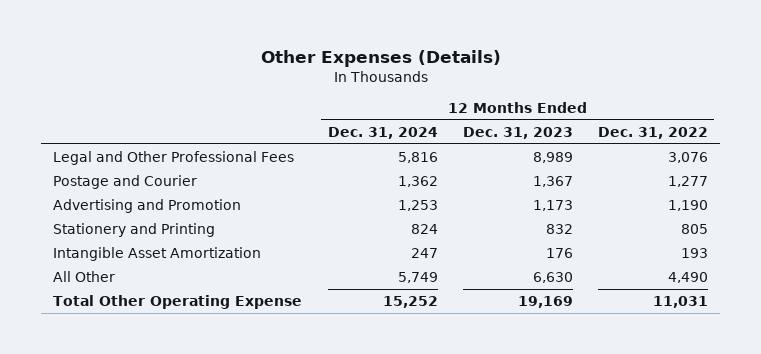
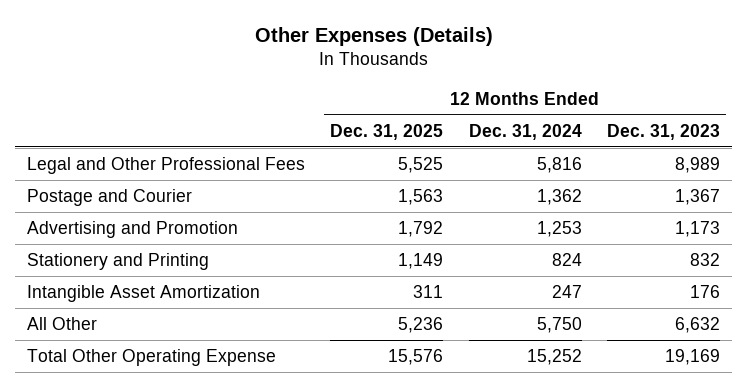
- | 12 Months Ended Dec. 31, 2024 | 12 Months Ended Dec. 31, 2023 | 12 Months Ended Dec. 31, 2022
+ | 12 Months Ended Dec. 31, 2025 | 12 Months Ended Dec. 31, 2024 | 12 Months Ended Dec. 31, 2023
- All Other | 5,749 | 6,630 | 4,490
+ All Other | 5,236 | 5,750 | 6,632

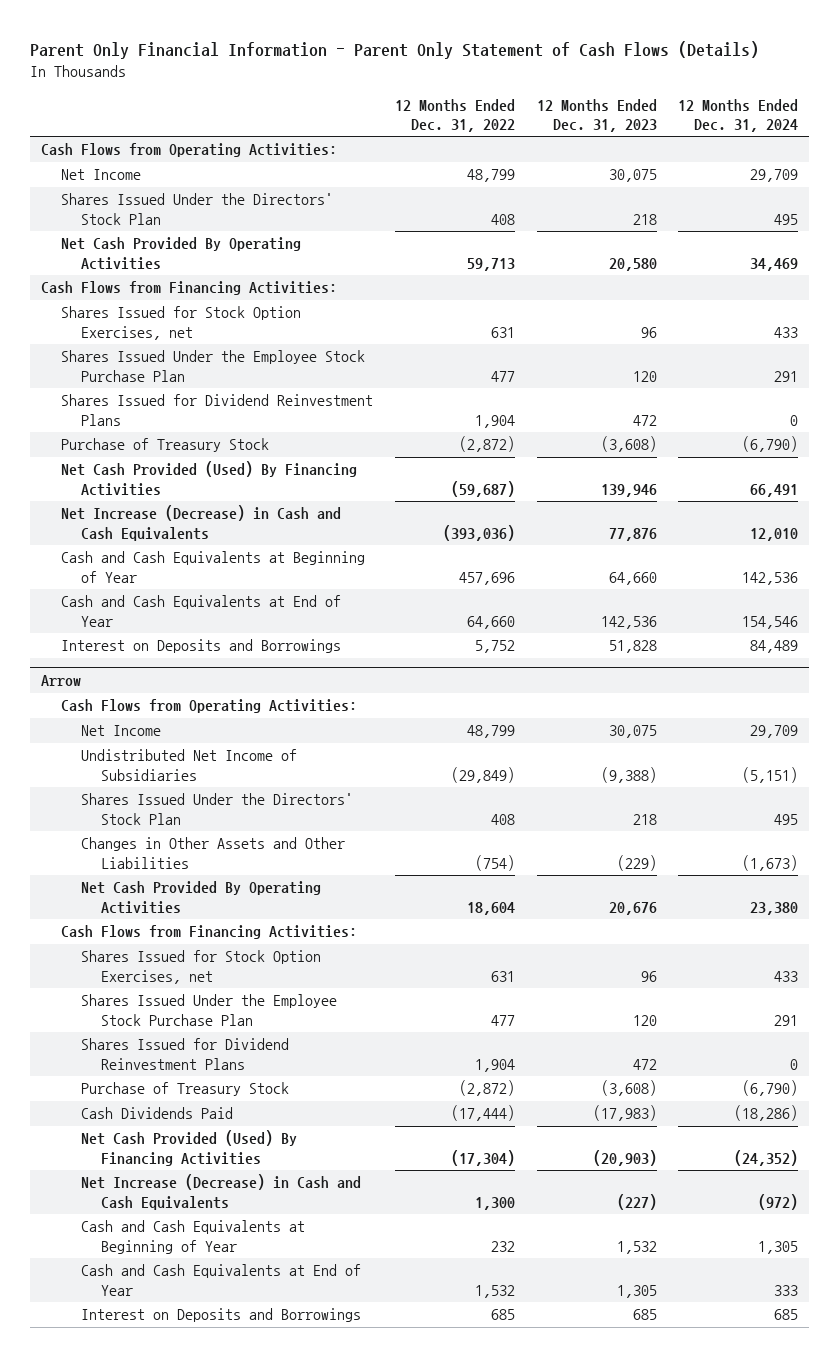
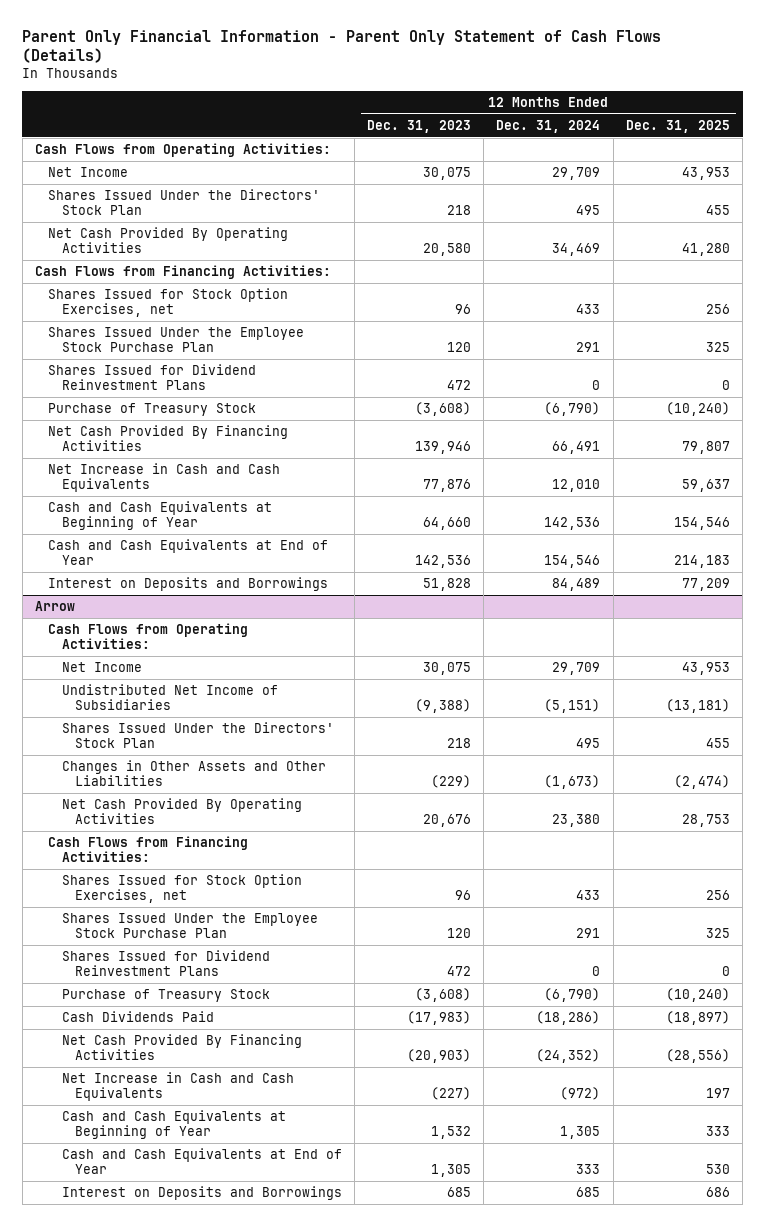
- | 12 Months Ended Dec. 31, 2022 | 12 Months Ended Dec. 31, 2023 | 12 Months Ended Dec. 31, 2024
+ | 12 Months Ended Dec. 31, 2023 | 12 Months Ended Dec. 31, 2024 | 12 Months Ended Dec. 31, 2025
- Net Cash Provided (Used) By Financing Activities | (59,687) | 139,946 | 66,491
- Net Increase (Decrease) in Cash and Cash Equivalents | (393,036) | 77,876 | 12,010
+ Net Cash Provided By Financing Activities | 139,946 | 66,491 | 79,807
+ Net Increase in Cash and Cash Equivalents | 77,876 | 12,010 | 59,637
@ Arrow
- Net Cash Provided (Used) By Financing Activities | (17,304) | (20,903) | (24,352)
- Net Increase (Decrease) in Cash and Cash Equivalents | 1,300 | (227) | (972)
+ Net Cash Provided By Financing Activities | (20,903) | (24,352) | (28,556)
+ Net Increase in Cash and Cash Equivalents | (227) | (972) | 197

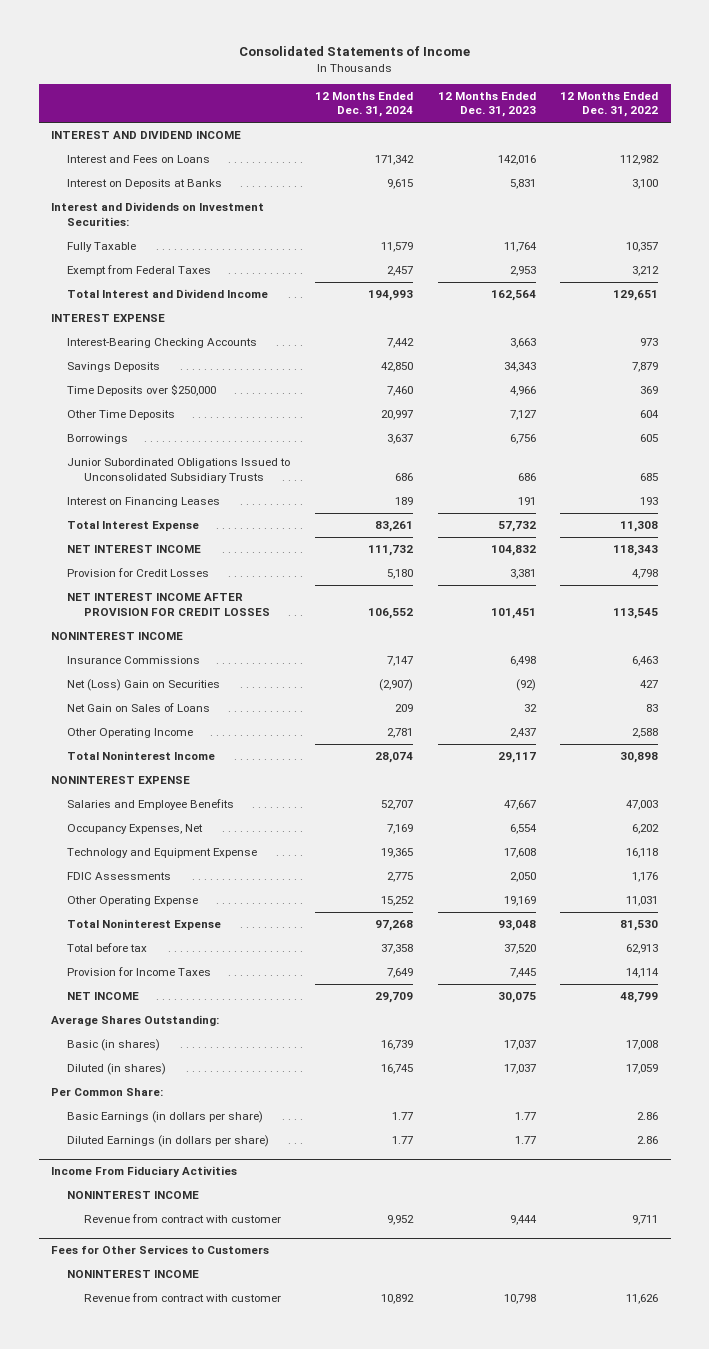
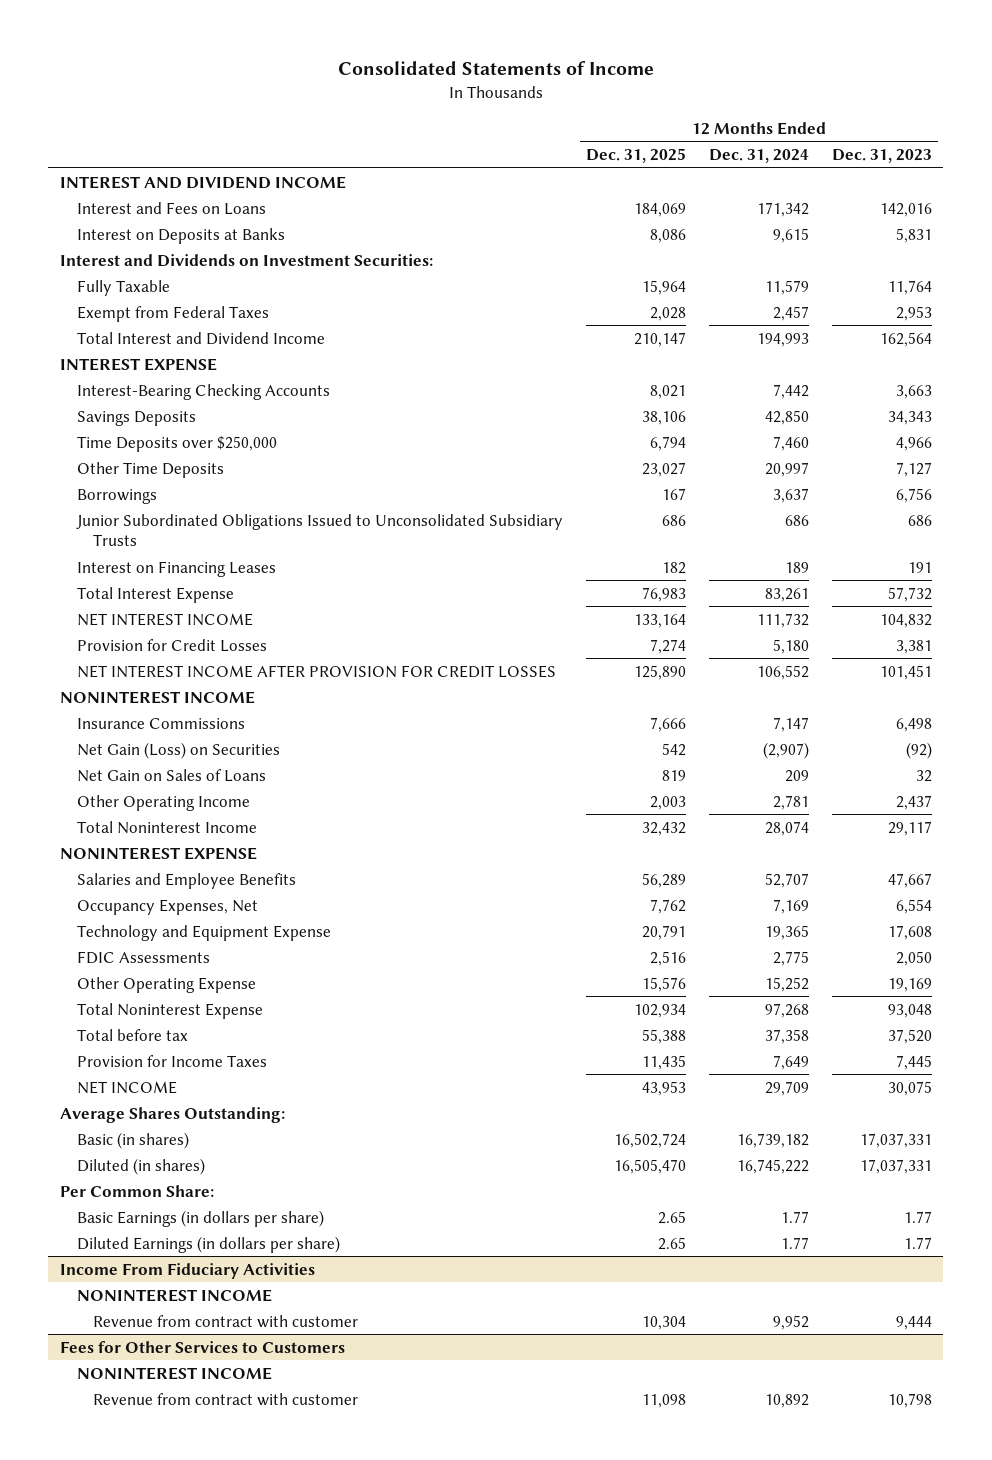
- | 12 Months Ended Dec. 31, 2024 | 12 Months Ended Dec. 31, 2023 | 12 Months Ended Dec. 31, 2022
+ | 12 Months Ended Dec. 31, 2025 | 12 Months Ended Dec. 31, 2024 | 12 Months Ended Dec. 31, 2023
- Net (Loss) Gain on Securities | (2,907) | (92) | 427
+ Net Gain (Loss) on Securities | 542 | (2,907) | (92)
- Basic (in shares) | 16,739 | 17,037 | 17,008
- Diluted (in shares) | 16,745 | 17,037 | 17,059
+ Basic (in shares) | 16,502,724 | 16,739,182 | 17,037,331
+ Diluted (in shares) | 16,505,470 | 16,745,222 | 17,037,331

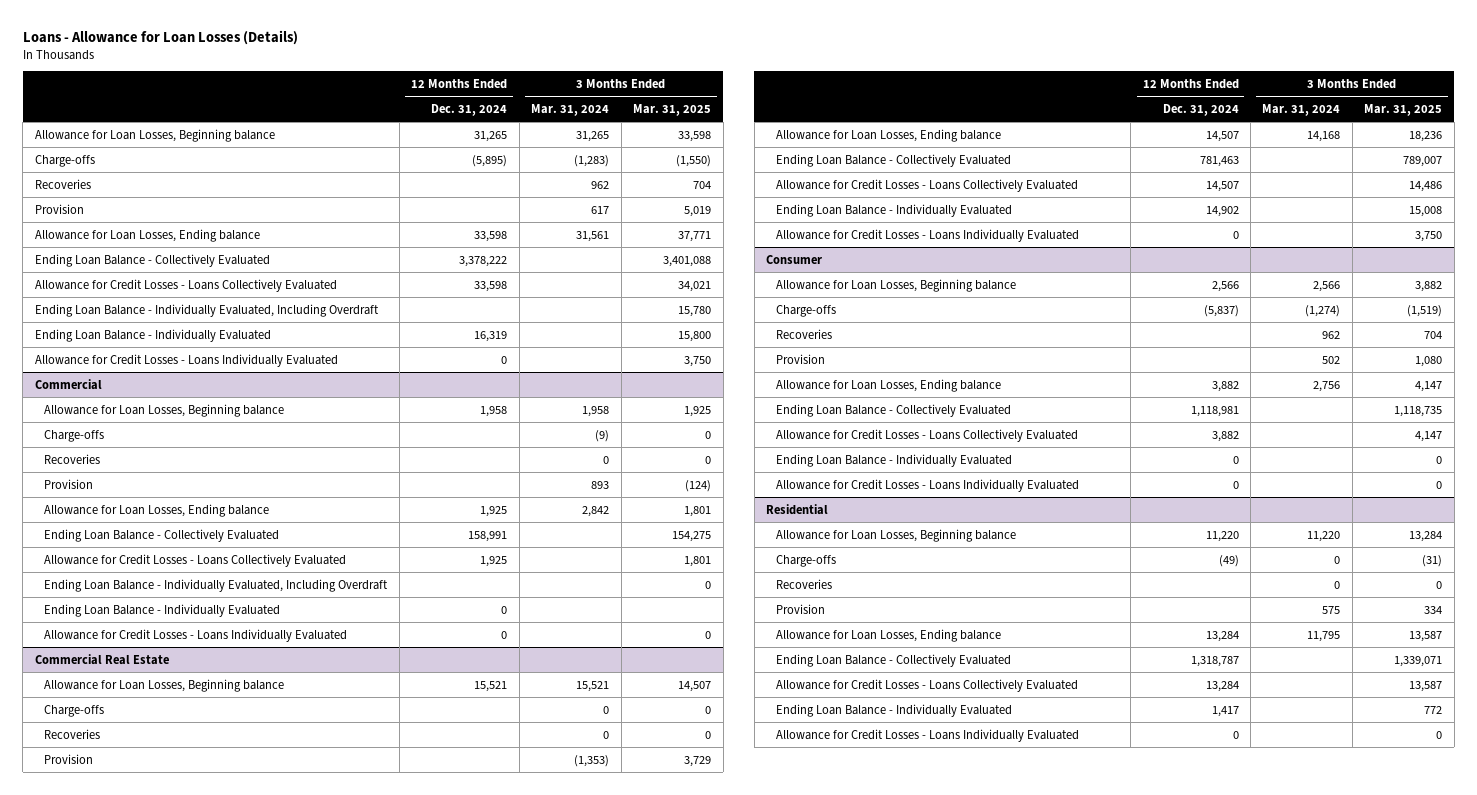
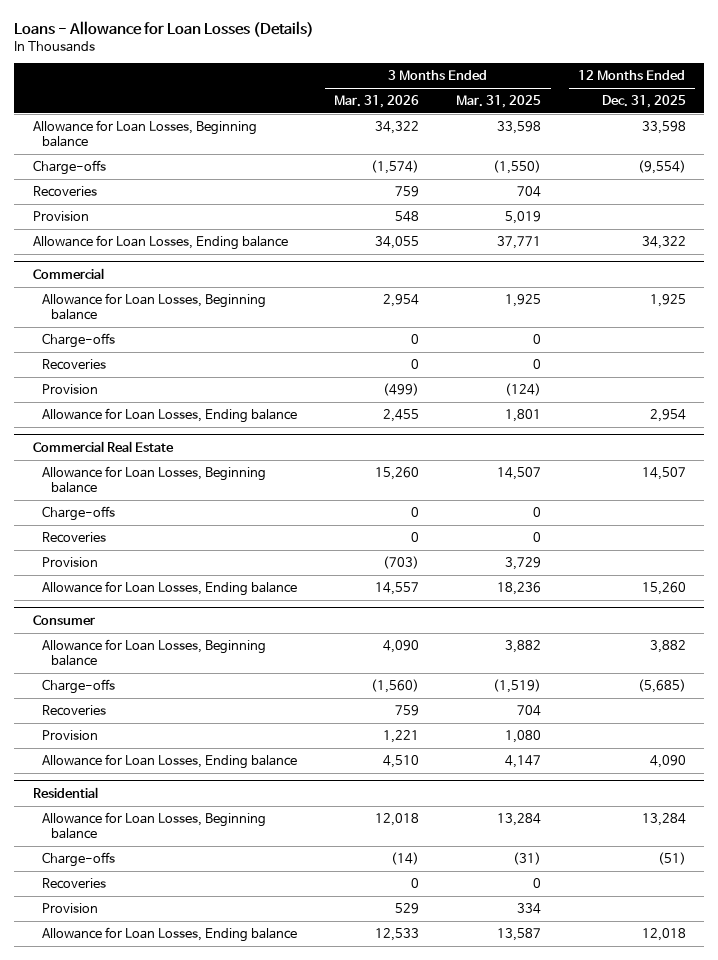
- | 12 Months Ended Dec. 31, 2024 | 3 Months Ended Mar. 31, 2024 | 3 Months Ended Mar. 31, 2025
+ | 3 Months Ended Mar. 31, 2026 | 3 Months Ended Mar. 31, 2025 | 12 Months Ended Dec. 31, 2025
- Ending Loan Balance - Collectively Evaluated | 3,378,222 | | 3,401,088
- Allowance for Credit Losses - Loans Collectively Evaluated | 33,598 | | 34,021
- Ending Loan Balance - Individually Evaluated, Including Overdraft | | | 15,780
- Ending Loan Balance - Individually Evaluated | 16,319 | | 15,800
- Allowance for Credit Losses - Loans Individually Evaluated | 0 | | 3,750
@ Commercial
- Ending Loan Balance - Collectively Evaluated | 158,991 | | 154,275
- Allowance for Credit Losses - Loans Collectively Evaluated | 1,925 | | 1,801
- Ending Loan Balance - Individually Evaluated, Including Overdraft | | | 0
- Ending Loan Balance - Individually Evaluated | 0 | |
- Allowance for Credit Losses - Loans Individually Evaluated | 0 | | 0
@ Commercial Real Estate
- Ending Loan Balance - Collectively Evaluated | 781,463 | | 789,007
- Allowance for Credit Losses - Loans Collectively Evaluated | 14,507 | | 14,486
- Ending Loan Balance - Individually Evaluated | 14,902 | | 15,008
- Allowance for Credit Losses - Loans Individually Evaluated | 0 | | 3,750
@ Consumer
- Ending Loan Balance - Collectively Evaluated | 1,118,981 | | 1,118,735
- Allowance for Credit Losses - Loans Collectively Evaluated | 3,882 | | 4,147
- Ending Loan Balance - Individually Evaluated | 0 | | 0
- Allowance for Credit Losses - Loans Individually Evaluated | 0 | | 0
@ Residential
- Ending Loan Balance - Collectively Evaluated | 1,318,787 | | 1,339,071
- Allowance for Credit Losses - Loans Collectively Evaluated | 13,284 | | 13,587
- Ending Loan Balance - Individually Evaluated | 1,417 | | 772
- Allowance for Credit Losses - Loans Individually Evaluated | 0 | | 0

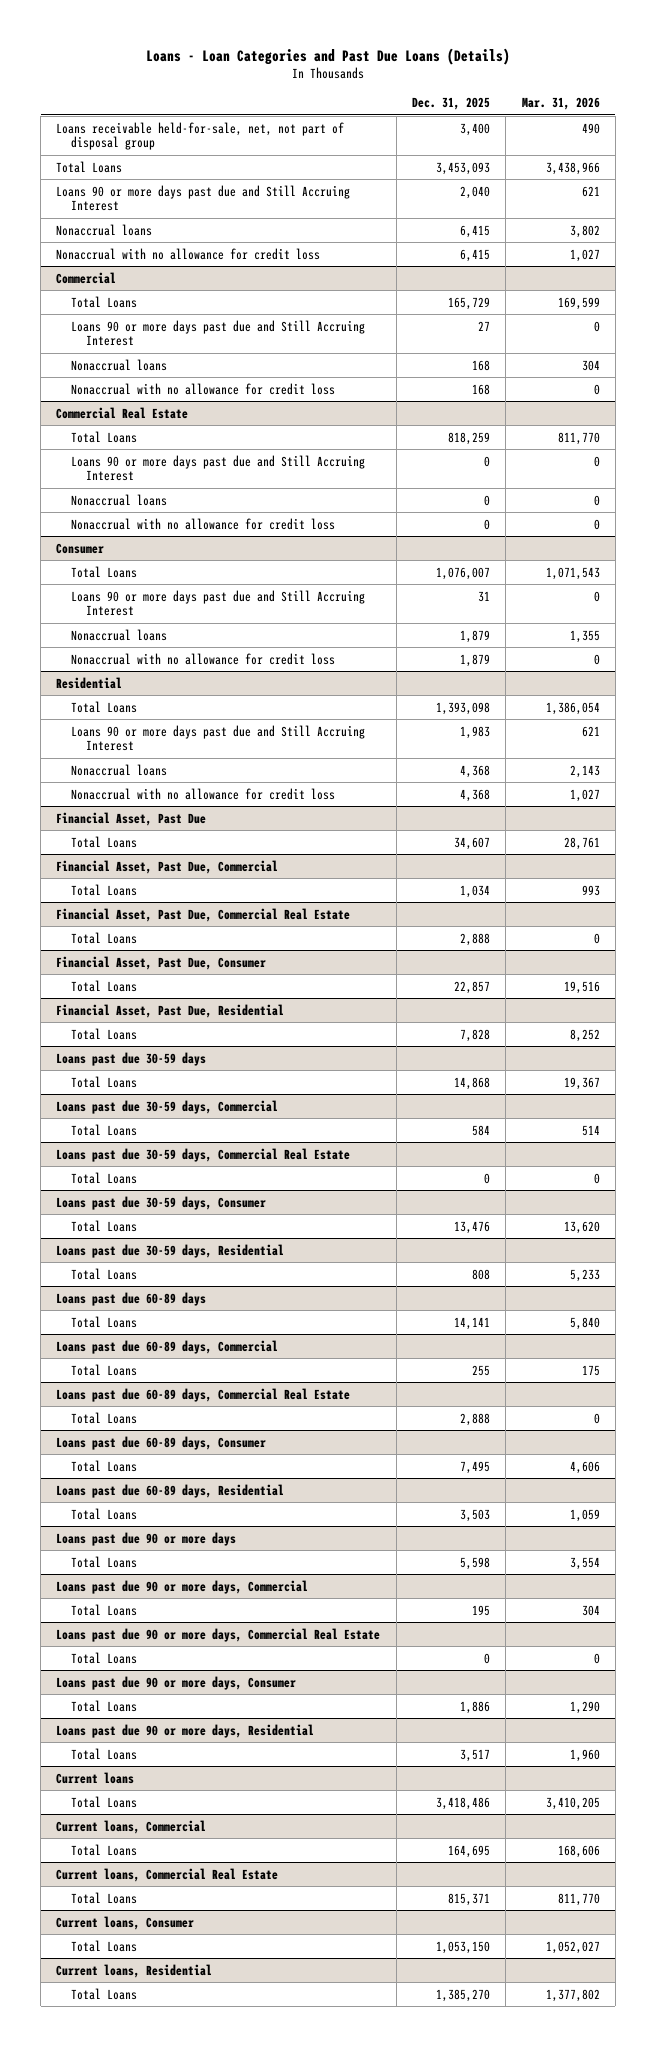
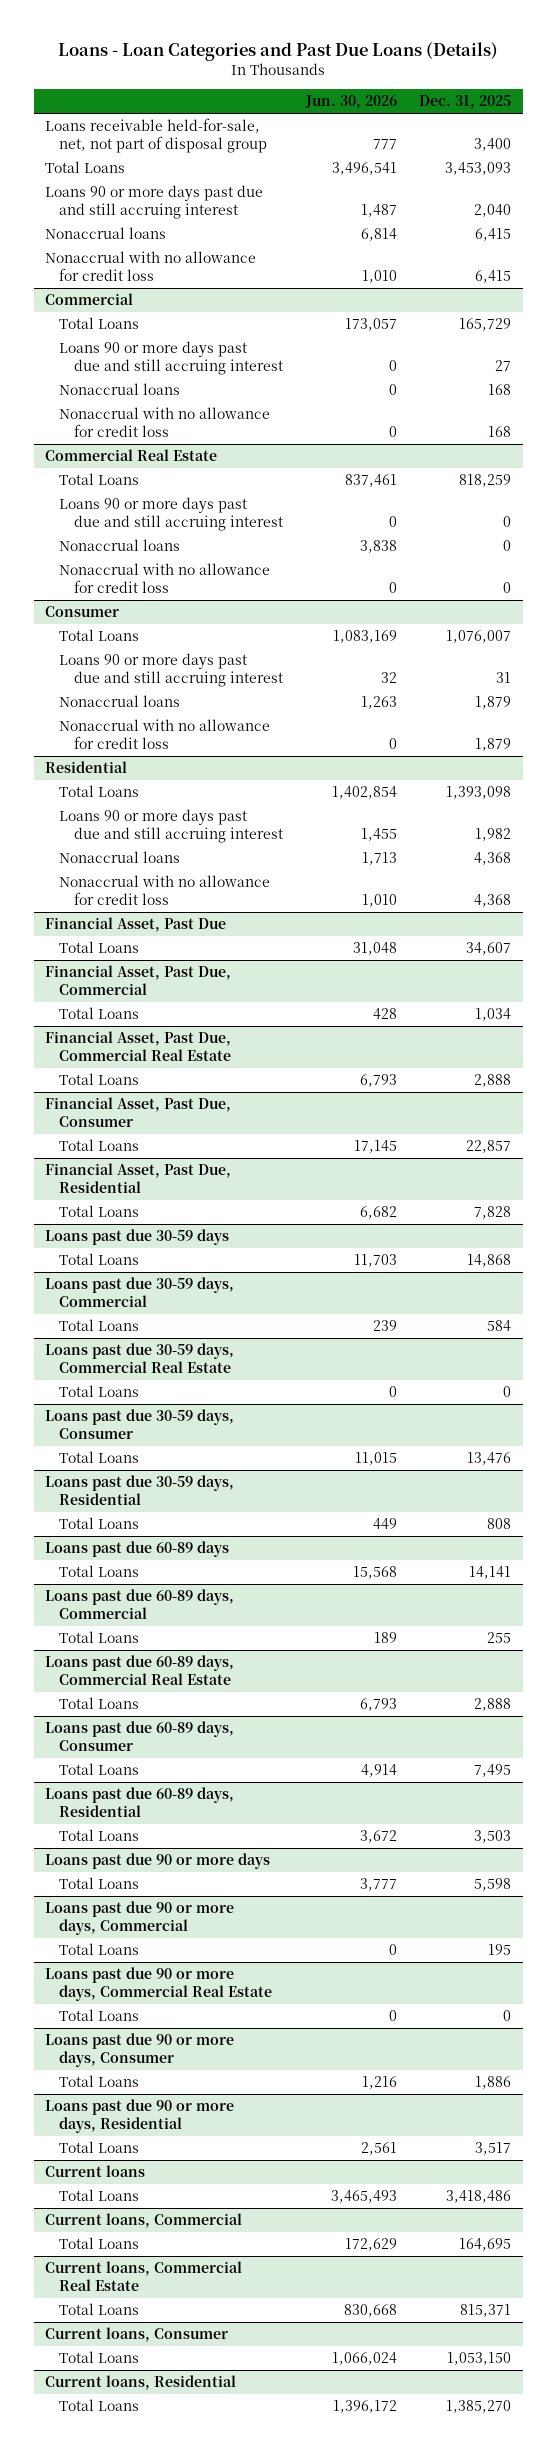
- | Dec. 31, 2025 | Mar. 31, 2026
+ | Jun. 30, 2026 | Dec. 31, 2025
- Loans 90 or more days past due and Still Accruing Interest | 2,040 | 621
+ Loans 90 or more days past due and still accruing interest | 1,487 | 2,040
@ Commercial
- Loans 90 or more days past due and Still Accruing Interest | 27 | 0
+ Loans 90 or more days past due and still accruing interest | 0 | 27
@ Commercial Real Estate
- Loans 90 or more days past due and Still Accruing Interest | 0 | 0
+ Loans 90 or more days past due and still accruing interest | 0 | 0
@ Consumer
- Loans 90 or more days past due and Still Accruing Interest | 31 | 0
+ Loans 90 or more days past due and still accruing interest | 32 | 31
@ Residential
- Loans 90 or more days past due and Still Accruing Interest | 1,983 | 621
+ Loans 90 or more days past due and still accruing interest | 1,455 | 1,982

